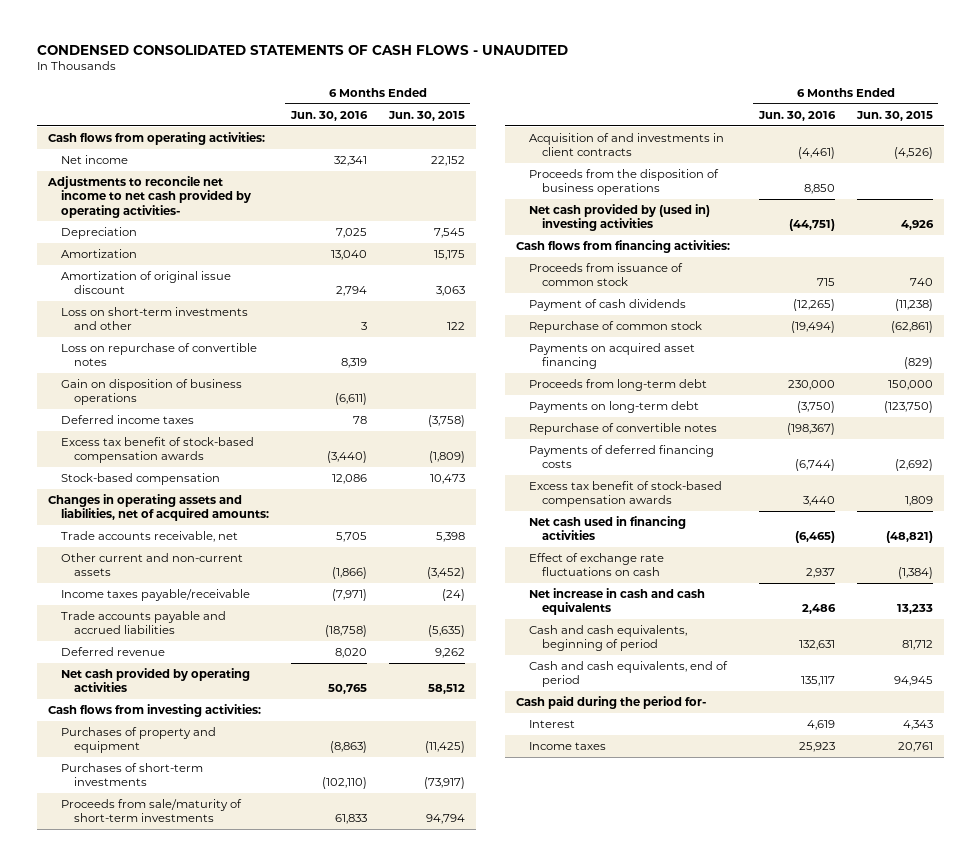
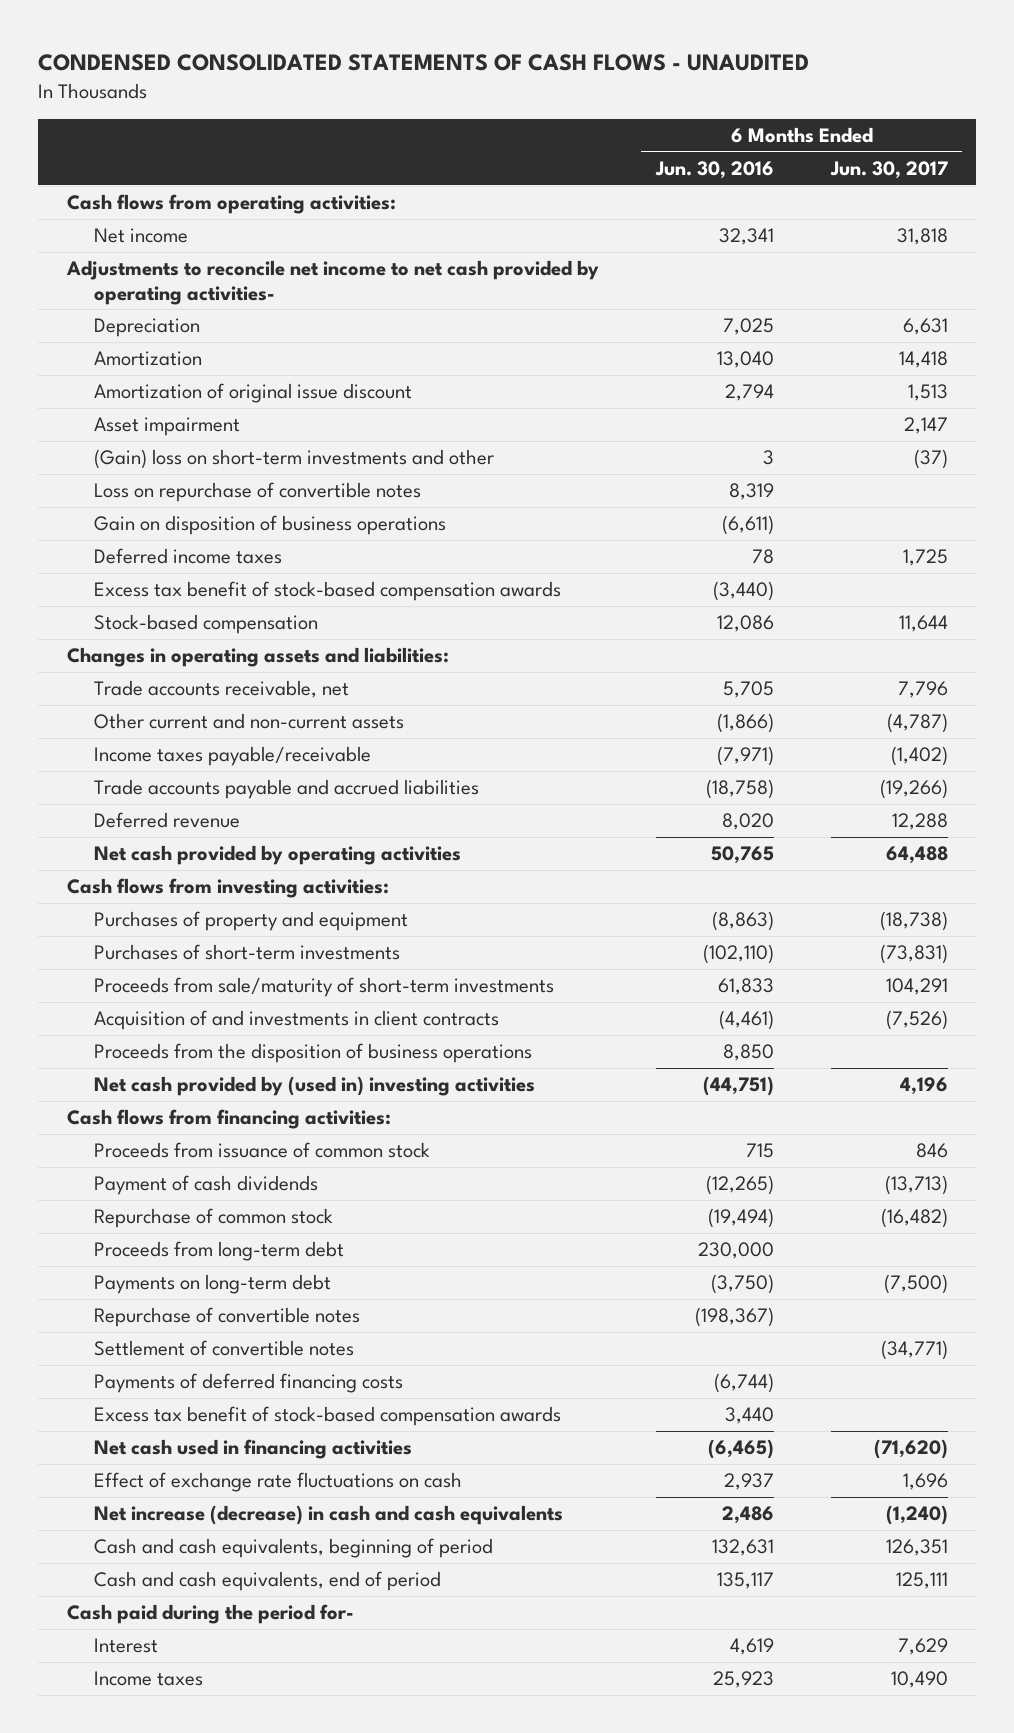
- | 6 Months Ended Jun. 30, 2016 | 6 Months Ended Jun. 30, 2015
+ | 6 Months Ended Jun. 30, 2016 | 6 Months Ended Jun. 30, 2017
- Loss on short-term investments and other | 3 | 122
+ Asset impairment | | 2,147
+ (Gain) loss on short-term investments and other | 3 | (37)
- Changes in operating assets and liabilities, net of acquired amounts:
+ Changes in operating assets and liabilities:
- Payments on acquired asset financing | | (829)
+ Settlement of convertible notes | | (34,771)
- Net increase in cash and cash equivalents | 2,486 | 13,233
+ Net increase (decrease) in cash and cash equivalents | 2,486 | (1,240)

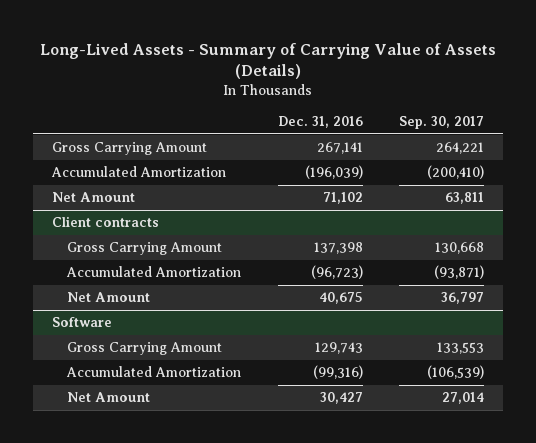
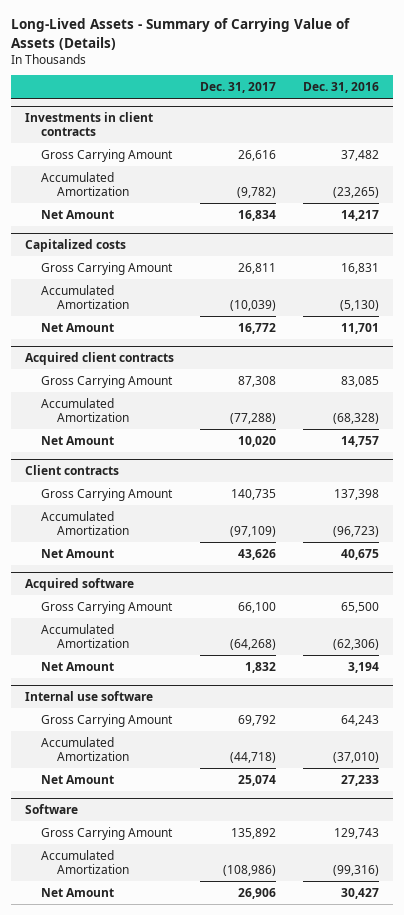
- | Dec. 31, 2016 | Sep. 30, 2017
+ | Dec. 31, 2017 | Dec. 31, 2016
- Gross Carrying Amount | 267,141 | 264,221
- Accumulated Amortization | (196,039) | (200,410)
- Net Amount | 71,102 | 63,811
+ Investments in client contracts
+ Gross Carrying Amount | 26,616 | 37,482
+ Accumulated Amortization | (9,782) | (23,265)
+ Net Amount | 16,834 | 14,217
+ Capitalized costs
+ Gross Carrying Amount | 26,811 | 16,831
+ Accumulated Amortization | (10,039) | (5,130)
+ Net Amount | 16,772 | 11,701
+ Acquired client contracts
+ Gross Carrying Amount | 87,308 | 83,085
+ Accumulated Amortization | (77,288) | (68,328)
+ Net Amount | 10,020 | 14,757
+ Acquired software
+ Gross Carrying Amount | 66,100 | 65,500
+ Accumulated Amortization | (64,268) | (62,306)
+ Net Amount | 1,832 | 3,194
+ Internal use software
+ Gross Carrying Amount | 69,792 | 64,243
+ Accumulated Amortization | (44,718) | (37,010)
+ Net Amount | 25,074 | 27,233

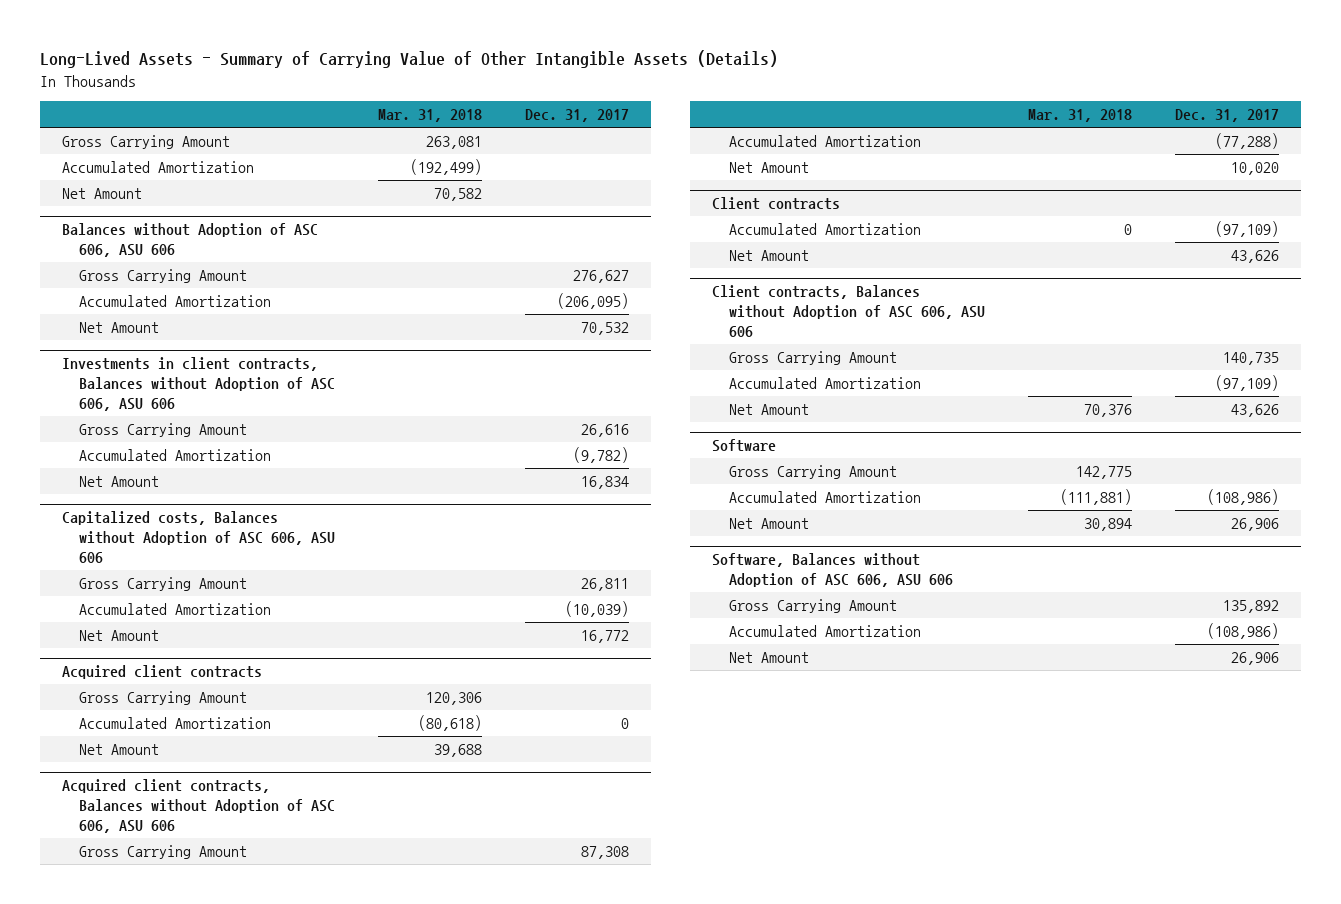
- Long-Lived Assets - Summary of Carrying Value of Assets (Details)
+ Long-Lived Assets - Summary of Carrying Value of Other Intangible Assets (Details)
- | Dec. 31, 2017 | Dec. 31, 2016
+ | Mar. 31, 2018 | Dec. 31, 2017
- Investments in client contracts
+ Gross Carrying Amount | 263,081 |
+ Accumulated Amortization | (192,499) |
+ Net Amount | 70,582 |
+ Balances without Adoption of ASC 606, ASU 606
+ Gross Carrying Amount | | 276,627
+ Accumulated Amortization | | (206,095)
+ Net Amount | | 70,532
+ Investments in client contracts, Balances without Adoption of ASC 606, ASU 606
- Capitalized costs
+ Capitalized costs, Balances without Adoption of ASC 606, ASU 606
@ Acquired client contracts
+ Gross Carrying Amount | 120,306 |
+ Accumulated Amortization | (80,618) | 0
+ Net Amount | 39,688 |
+ Acquired client contracts, Balances without Adoption of ASC 606, ASU 606
@ Client contracts
+ Accumulated Amortization | 0 | (97,109)
+ Net Amount | | 43,626
+ Client contracts, Balances without Adoption of ASC 606, ASU 606
- Acquired software
- Gross Carrying Amount | 66,100 | 65,500
- Accumulated Amortization | (64,268) | (62,306)
- Net Amount | 1,832 | 3,194
- Internal use software
- Gross Carrying Amount | 69,792 | 64,243
- Accumulated Amortization | (44,718) | (37,010)
- Net Amount | 25,074 | 27,233
@ Software
+ Gross Carrying Amount | 142,775 |
+ Accumulated Amortization | (111,881) | (108,986)
+ Net Amount | 30,894 | 26,906
+ Software, Balances without Adoption of ASC 606, ASU 606

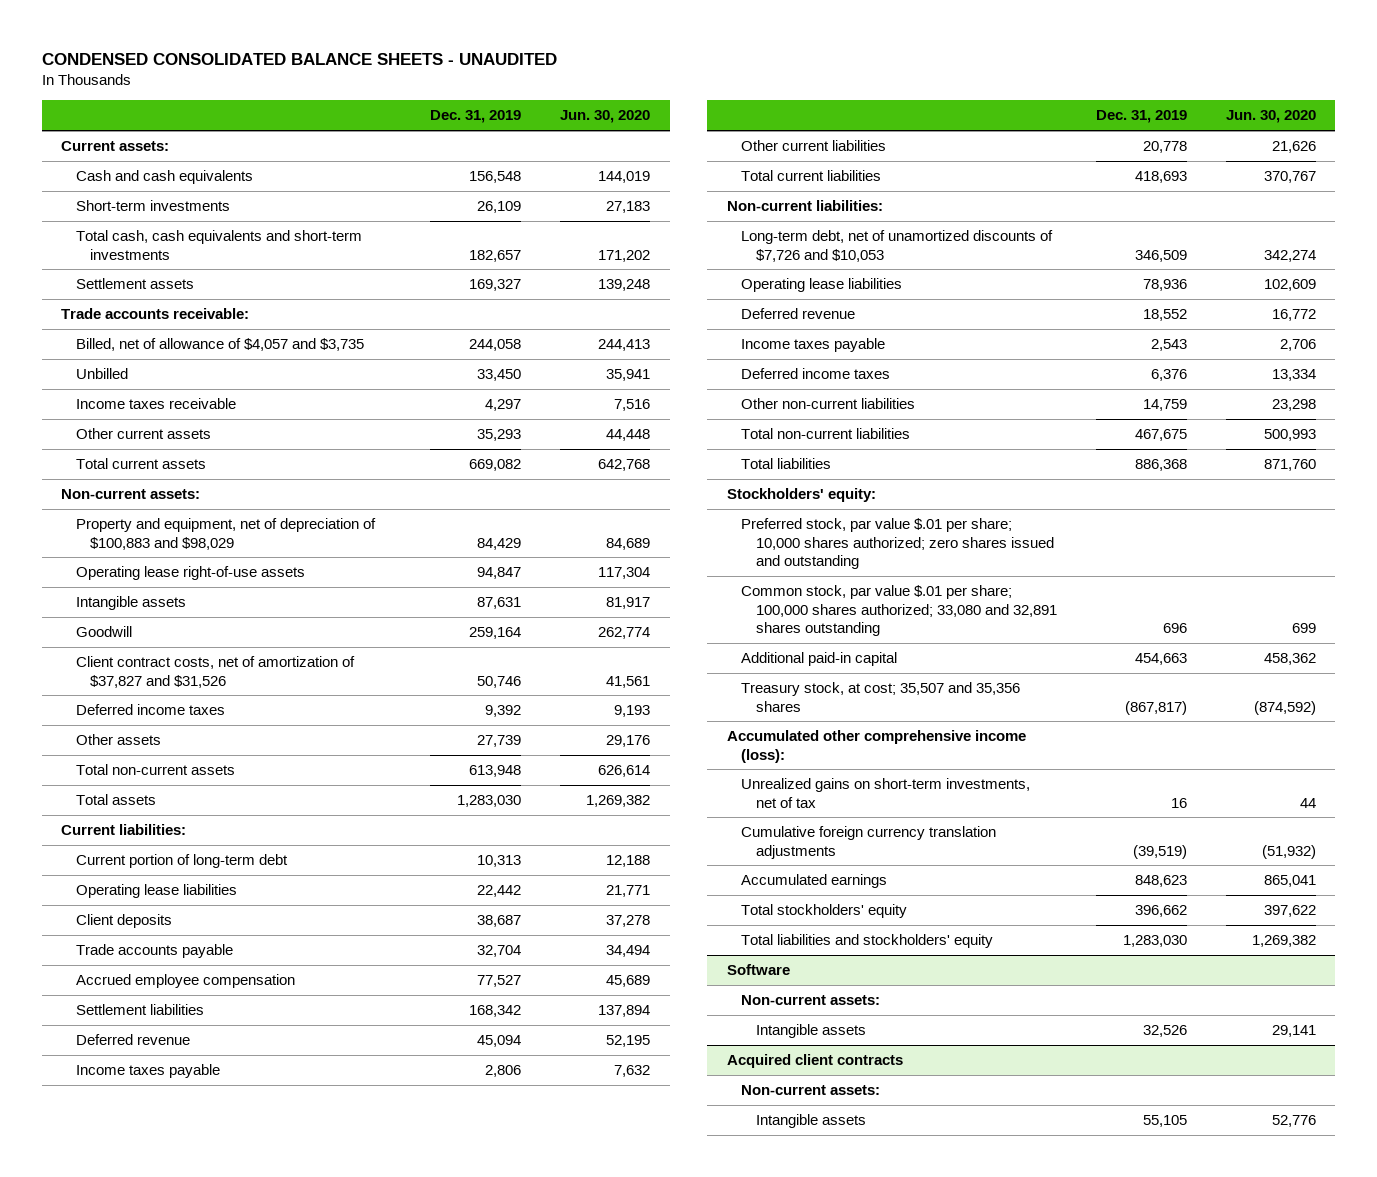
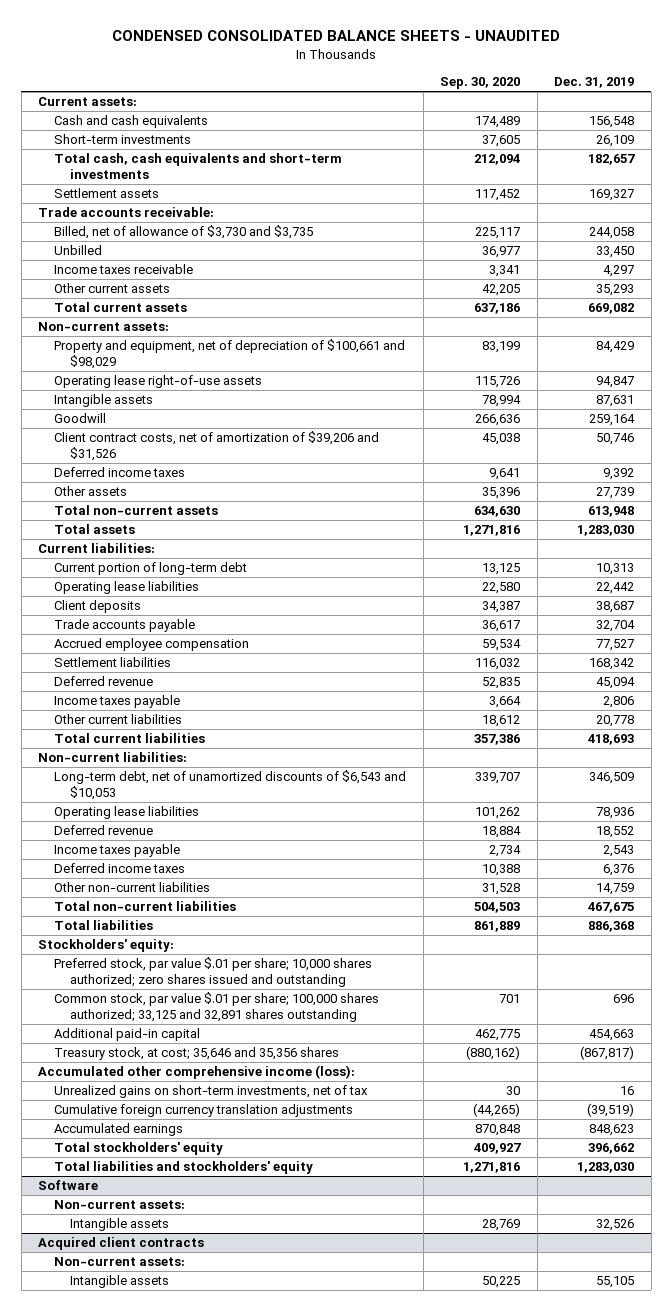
- | Dec. 31, 2019 | Jun. 30, 2020
+ | Sep. 30, 2020 | Dec. 31, 2019
- Billed, net of allowance of $4,057 and $3,735 | 244,058 | 244,413
+ Billed, net of allowance of $3,730 and $3,735 | 225,117 | 244,058
- Property and equipment, net of depreciation of $100,883 and $98,029 | 84,429 | 84,689
+ Property and equipment, net of depreciation of $100,661 and $98,029 | 83,199 | 84,429
- Client contract costs, net of amortization of $37,827 and $31,526 | 50,746 | 41,561
+ Client contract costs, net of amortization of $39,206 and $31,526 | 45,038 | 50,746
- Long-term debt, net of unamortized discounts of $7,726 and $10,053 | 346,509 | 342,274
+ Long-term debt, net of unamortized discounts of $6,543 and $10,053 | 339,707 | 346,509
- Common stock, par value $.01 per share; 100,000 shares authorized; 33,080 and 32,891 shares outstanding | 696 | 699
+ Common stock, par value $.01 per share; 100,000 shares authorized; 33,125 and 32,891 shares outstanding | 701 | 696
- Treasury stock, at cost; 35,507 and 35,356 shares | (867,817) | (874,592)
+ Treasury stock, at cost; 35,646 and 35,356 shares | (880,162) | (867,817)

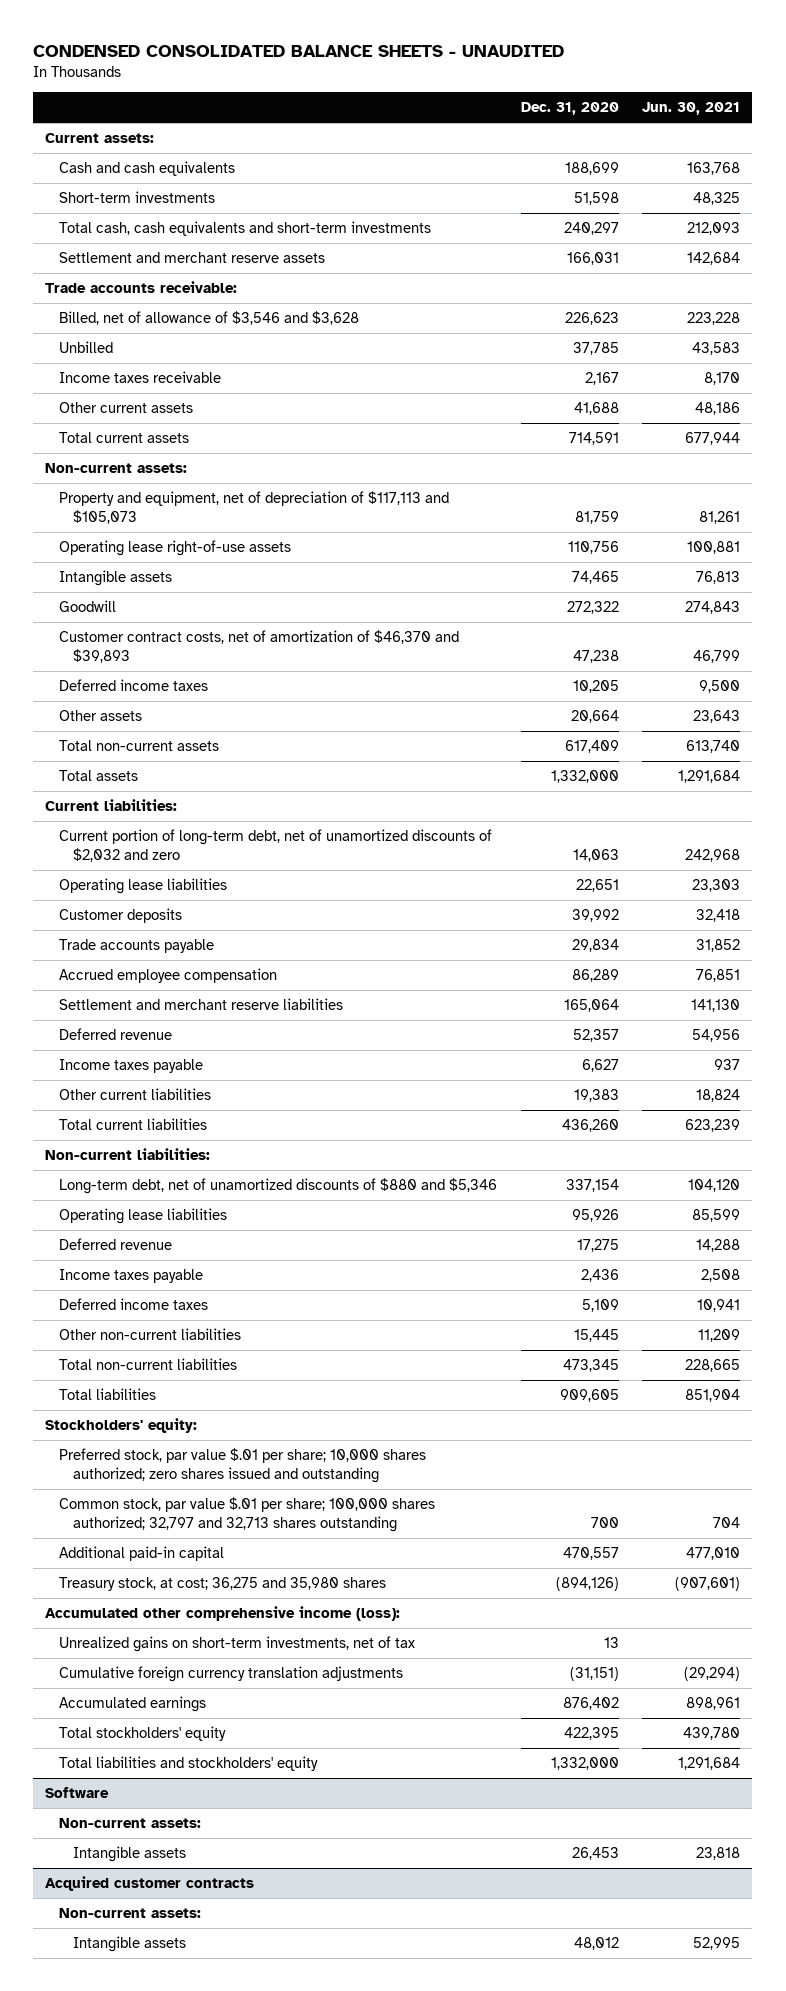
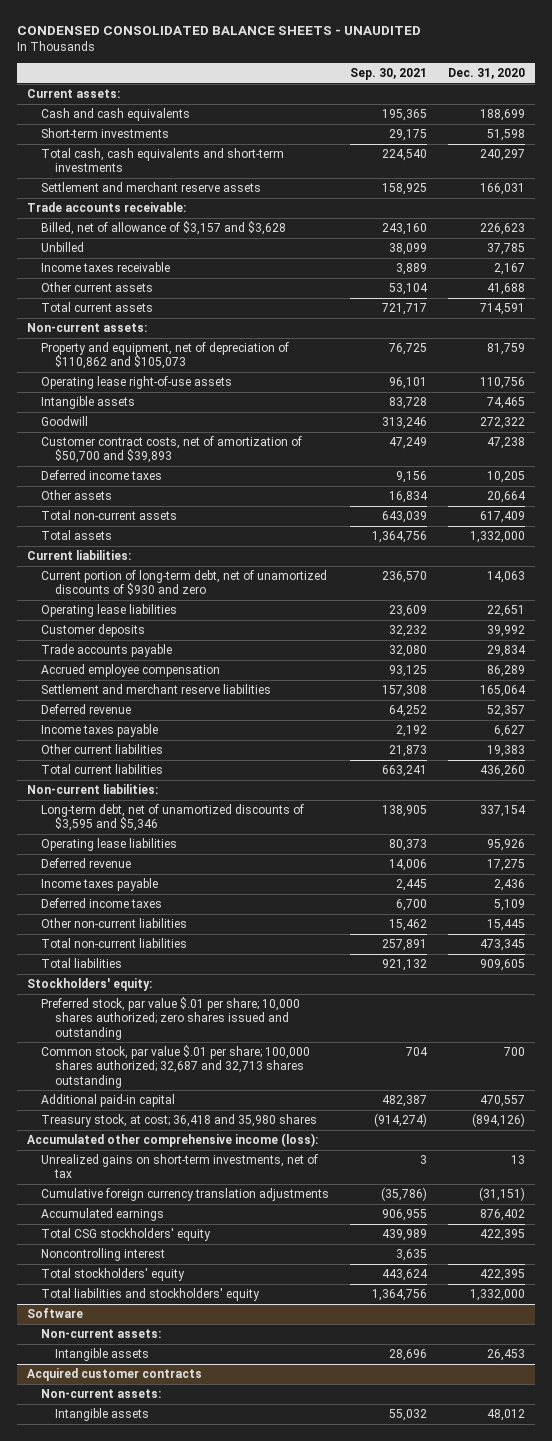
- | Dec. 31, 2020 | Jun. 30, 2021
+ | Sep. 30, 2021 | Dec. 31, 2020
- Billed, net of allowance of $3,546 and $3,628 | 226,623 | 223,228
+ Billed, net of allowance of $3,157 and $3,628 | 243,160 | 226,623
- Property and equipment, net of depreciation of $117,113 and $105,073 | 81,759 | 81,261
+ Property and equipment, net of depreciation of $110,862 and $105,073 | 76,725 | 81,759
- Customer contract costs, net of amortization of $46,370 and $39,893 | 47,238 | 46,799
+ Customer contract costs, net of amortization of $50,700 and $39,893 | 47,249 | 47,238
- Current portion of long-term debt, net of unamortized discounts of $2,032 and zero | 14,063 | 242,968
+ Current portion of long-term debt, net of unamortized discounts of $930 and zero | 236,570 | 14,063
- Long-term debt, net of unamortized discounts of $880 and $5,346 | 337,154 | 104,120
+ Long-term debt, net of unamortized discounts of $3,595 and $5,346 | 138,905 | 337,154
- Common stock, par value $.01 per share; 100,000 shares authorized; 32,797 and 32,713 shares outstanding | 700 | 704
+ Common stock, par value $.01 per share; 100,000 shares authorized; 32,687 and 32,713 shares outstanding | 704 | 700
- Treasury stock, at cost; 36,275 and 35,980 shares | (894,126) | (907,601)
+ Treasury stock, at cost; 36,418 and 35,980 shares | (914,274) | (894,126)
+ Total CSG stockholders' equity | 439,989 | 422,395
+ Noncontrolling interest | 3,635 |

